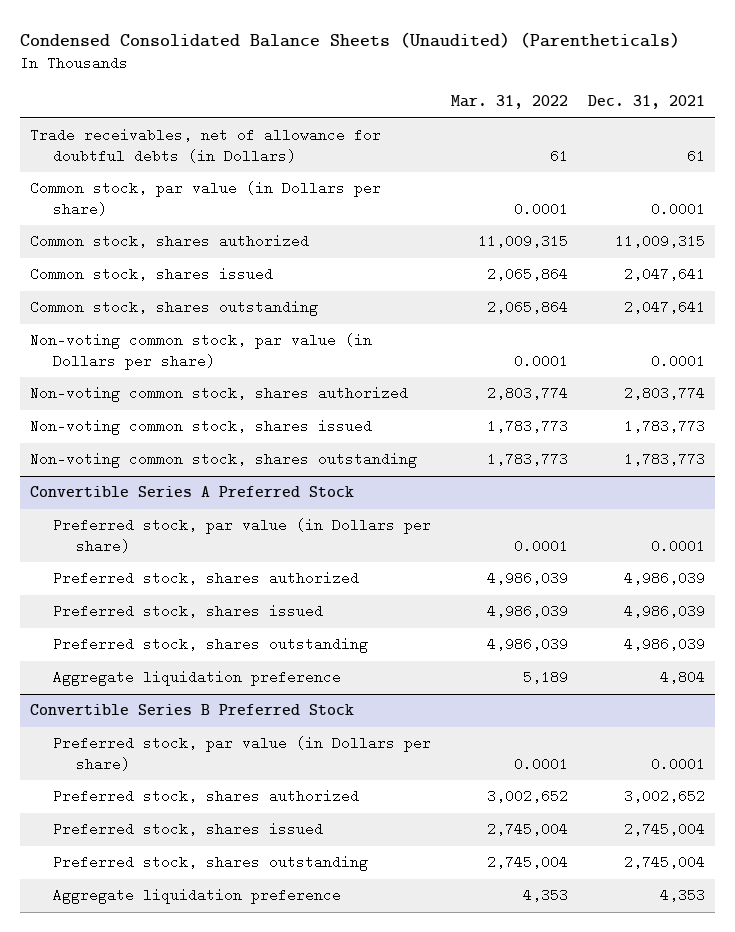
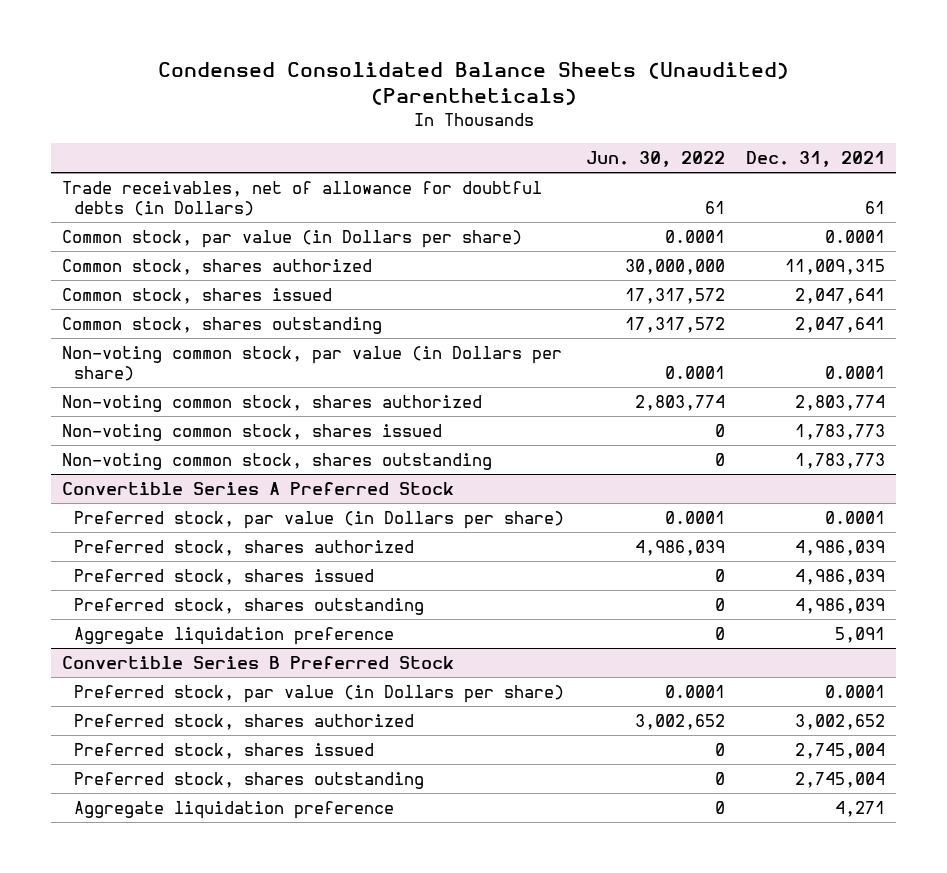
- | Mar. 31, 2022 | Dec. 31, 2021
+ | Jun. 30, 2022 | Dec. 31, 2021
@ Convertible Series A Preferred Stock
- Aggregate liquidation preference | 5,189 | 4,804
+ Aggregate liquidation preference | 0 | 5,091
@ Convertible Series B Preferred Stock
- Aggregate liquidation preference | 4,353 | 4,353
+ Aggregate liquidation preference | 0 | 4,271

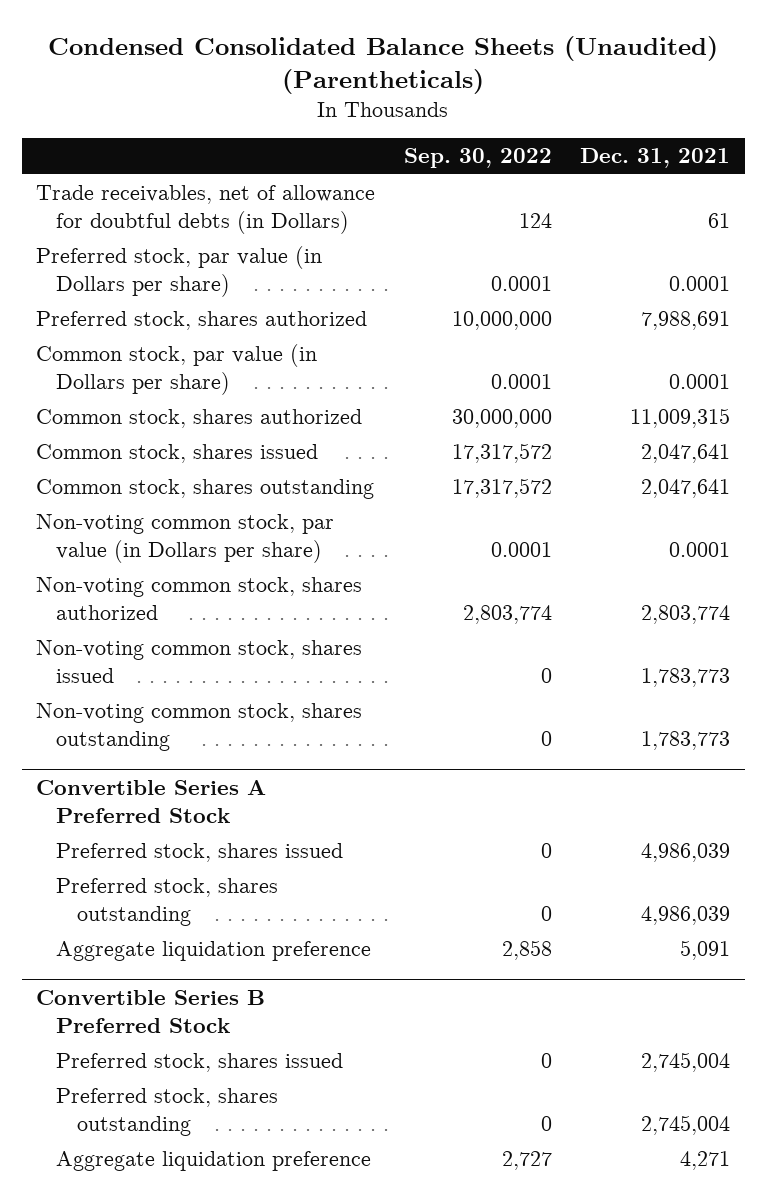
- | Jun. 30, 2022 | Dec. 31, 2021
+ | Sep. 30, 2022 | Dec. 31, 2021
+ Preferred stock, par value (in Dollars per share) | 0.0001 | 0.0001
+ Preferred stock, shares authorized | 10,000,000 | 7,988,691
@ Convertible Series A Preferred Stock
- Preferred stock, par value (in Dollars per share) | 0.0001 | 0.0001
- Preferred stock, shares authorized | 4,986,039 | 4,986,039
@ Convertible Series B Preferred Stock
- Preferred stock, par value (in Dollars per share) | 0.0001 | 0.0001
- Preferred stock, shares authorized | 3,002,652 | 3,002,652

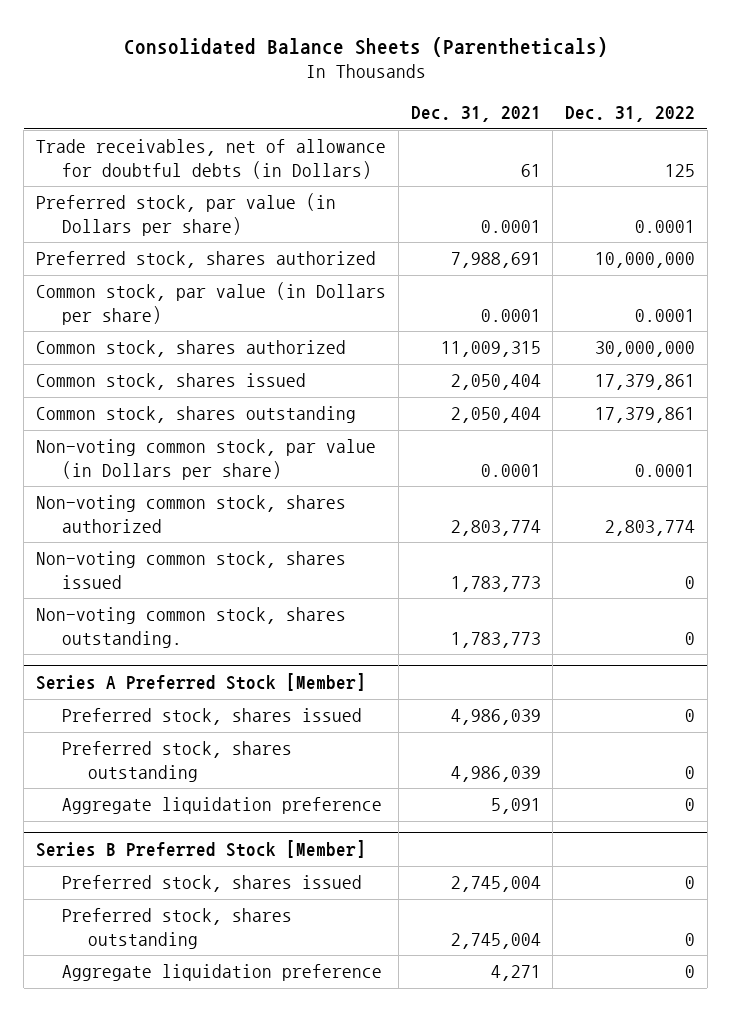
- Condensed Consolidated Balance Sheets (Unaudited) (Parentheticals)
+ Consolidated Balance Sheets (Parentheticals)
- | Sep. 30, 2022 | Dec. 31, 2021
+ | Dec. 31, 2021 | Dec. 31, 2022
- Common stock, shares issued | 17,317,572 | 2,047,641
- Common stock, shares outstanding | 17,317,572 | 2,047,641
+ Common stock, shares issued | 2,050,404 | 17,379,861
+ Common stock, shares outstanding | 2,050,404 | 17,379,861
- Non-voting common stock, shares outstanding | 0 | 1,783,773
- Convertible Series A Preferred Stock
+ Non-voting common stock, shares outstanding. | 1,783,773 | 0
+ Series A Preferred Stock [Member]
- Convertible Series B Preferred Stock
+ Series B Preferred Stock [Member]

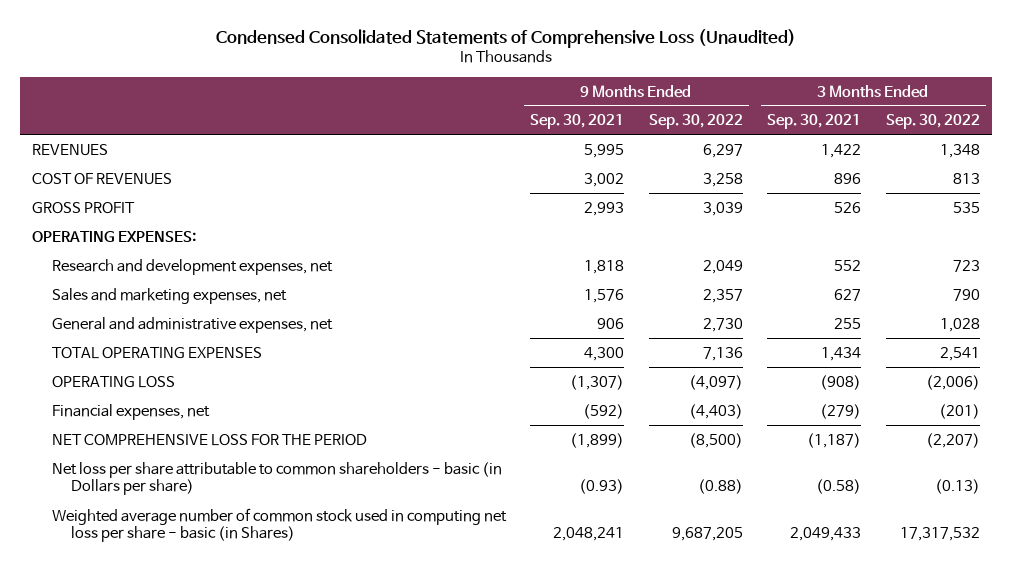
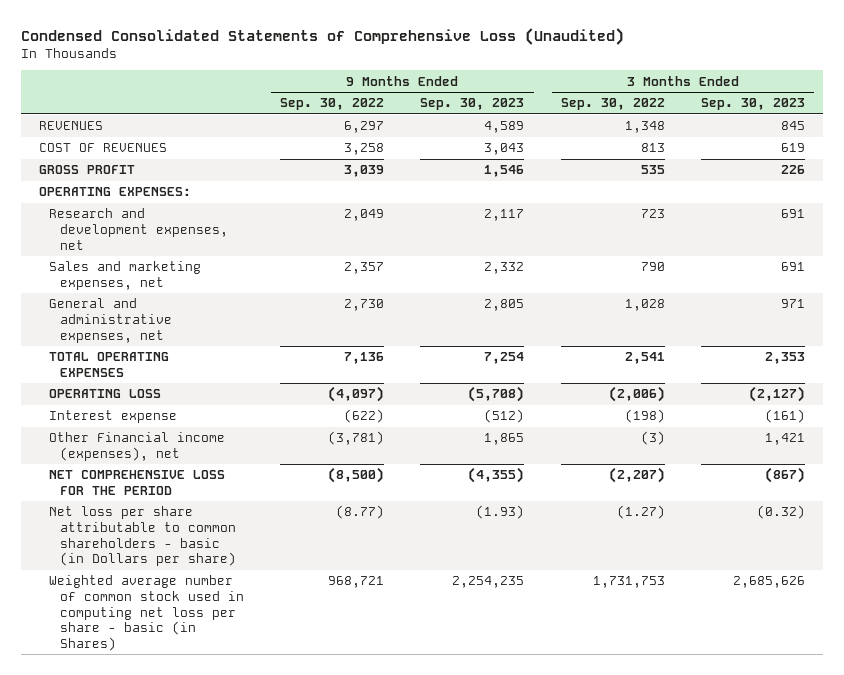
- | 9 Months Ended Sep. 30, 2021 | 9 Months Ended Sep. 30, 2022 | 3 Months Ended Sep. 30, 2021 | 3 Months Ended Sep. 30, 2022
+ | 9 Months Ended Sep. 30, 2022 | 9 Months Ended Sep. 30, 2023 | 3 Months Ended Sep. 30, 2022 | 3 Months Ended Sep. 30, 2023
- Financial expenses, net | (592) | (4,403) | (279) | (201)
+ Interest expense | (622) | (512) | (198) | (161)
+ Other Financial income (expenses), net | (3,781) | 1,865 | (3) | 1,421
- Net loss per share attributable to common shareholders - basic (in Dollars per share) | (0.93) | (0.88) | (0.58) | (0.13)
- Weighted average number of common stock used in computing net loss per share - basic (in Shares) | 2,048,241 | 9,687,205 | 2,049,433 | 17,317,532
+ Net loss per share attributable to common shareholders - basic (in Dollars per share) | (8.77) | (1.93) | (1.27) | (0.32)
+ Weighted average number of common stock used in computing net loss per share - basic (in Shares) | 968,721 | 2,254,235 | 1,731,753 | 2,685,626

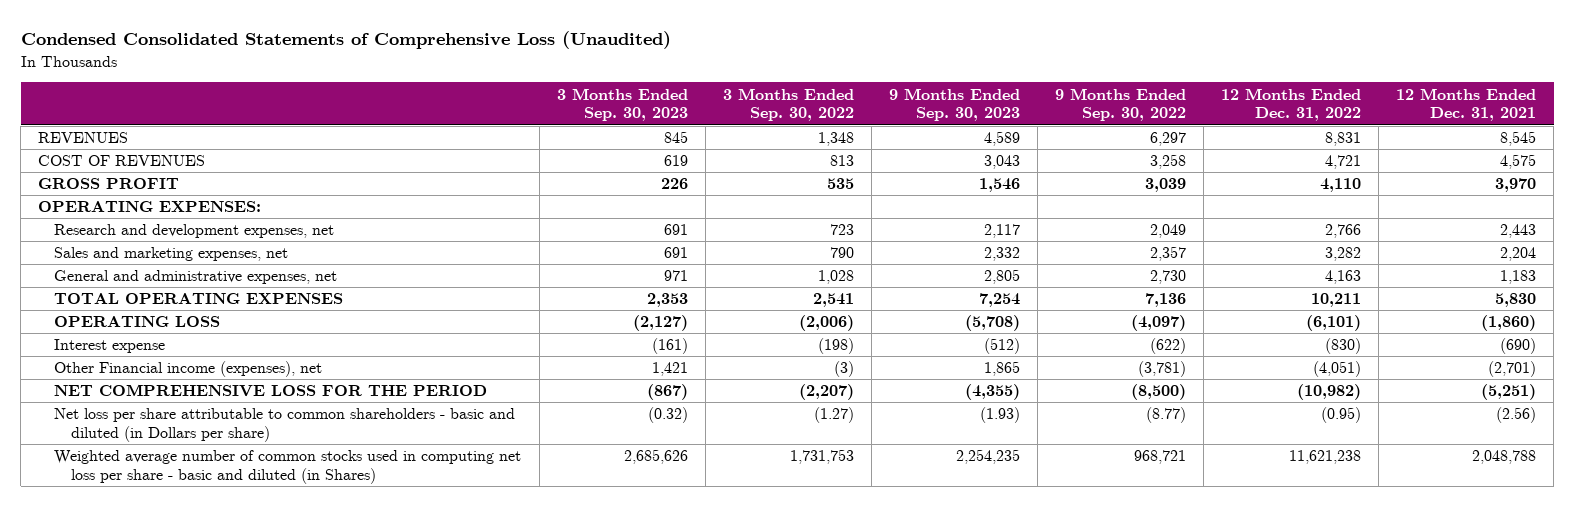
- | 9 Months Ended Sep. 30, 2022 | 9 Months Ended Sep. 30, 2023 | 3 Months Ended Sep. 30, 2022 | 3 Months Ended Sep. 30, 2023
+ | 3 Months Ended Sep. 30, 2023 | 3 Months Ended Sep. 30, 2022 | 9 Months Ended Sep. 30, 2023 | 9 Months Ended Sep. 30, 2022 | 12 Months Ended Dec. 31, 2022 | 12 Months Ended Dec. 31, 2021
- Net loss per share attributable to common shareholders - basic (in Dollars per share) | (8.77) | (1.93) | (1.27) | (0.32)
- Weighted average number of common stock used in computing net loss per share - basic (in Shares) | 968,721 | 2,254,235 | 1,731,753 | 2,685,626
+ Net loss per share attributable to common shareholders - basic and diluted (in Dollars per share) | (0.32) | (1.27) | (1.93) | (8.77) | (0.95) | (2.56)
+ Weighted average number of common stocks used in computing net loss per share - basic and diluted (in Shares) | 2,685,626 | 1,731,753 | 2,254,235 | 968,721 | 11,621,238 | 2,048,788

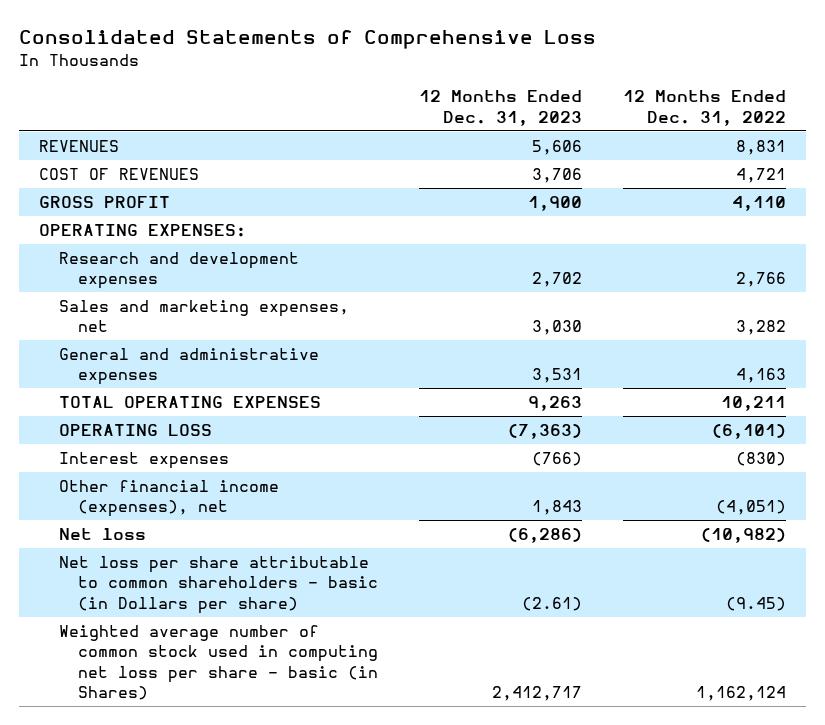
- Condensed Consolidated Statements of Comprehensive Loss (Unaudited)
+ Consolidated Statements of Comprehensive Loss
- | 3 Months Ended Sep. 30, 2023 | 3 Months Ended Sep. 30, 2022 | 9 Months Ended Sep. 30, 2023 | 9 Months Ended Sep. 30, 2022 | 12 Months Ended Dec. 31, 2022 | 12 Months Ended Dec. 31, 2021
+ | 12 Months Ended Dec. 31, 2023 | 12 Months Ended Dec. 31, 2022
- Research and development expenses, net | 691 | 723 | 2,117 | 2,049 | 2,766 | 2,443
+ Research and development expenses | 2,702 | 2,766
- General and administrative expenses, net | 971 | 1,028 | 2,805 | 2,730 | 4,163 | 1,183
+ General and administrative expenses | 3,531 | 4,163
- Interest expense | (161) | (198) | (512) | (622) | (830) | (690)
- Other Financial income (expenses), net | 1,421 | (3) | 1,865 | (3,781) | (4,051) | (2,701)
- NET COMPREHENSIVE LOSS FOR THE PERIOD | (867) | (2,207) | (4,355) | (8,500) | (10,982) | (5,251)
- Net loss per share attributable to common shareholders - basic and diluted (in Dollars per share) | (0.32) | (1.27) | (1.93) | (8.77) | (0.95) | (2.56)
- Weighted average number of common stocks used in computing net loss per share - basic and diluted (in Shares) | 2,685,626 | 1,731,753 | 2,254,235 | 968,721 | 11,621,238 | 2,048,788
+ Interest expenses | (766) | (830)
+ Other financial income (expenses), net | 1,843 | (4,051)
+ Net loss | (6,286) | (10,982)
+ Net loss per share attributable to common shareholders - basic (in Dollars per share) | (2.61) | (9.45)
+ Weighted average number of common stock used in computing net loss per share - basic (in Shares) | 2,412,717 | 1,162,124

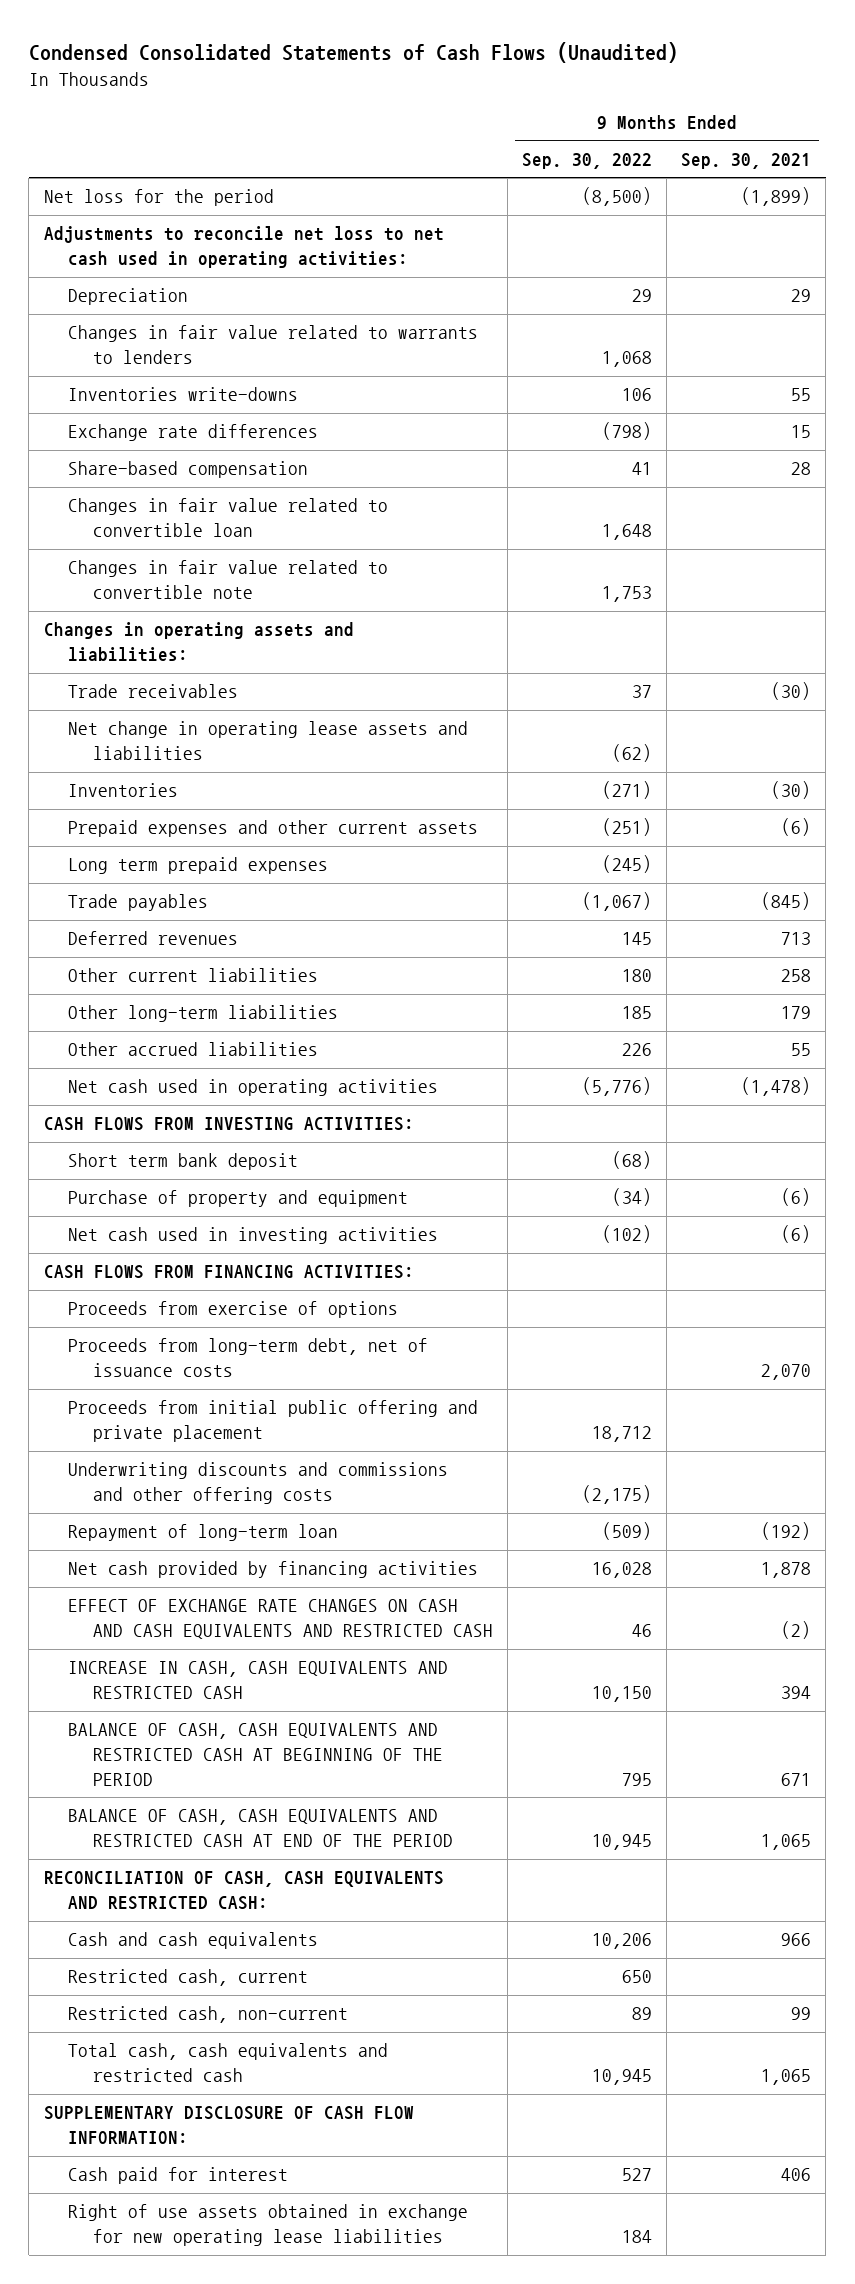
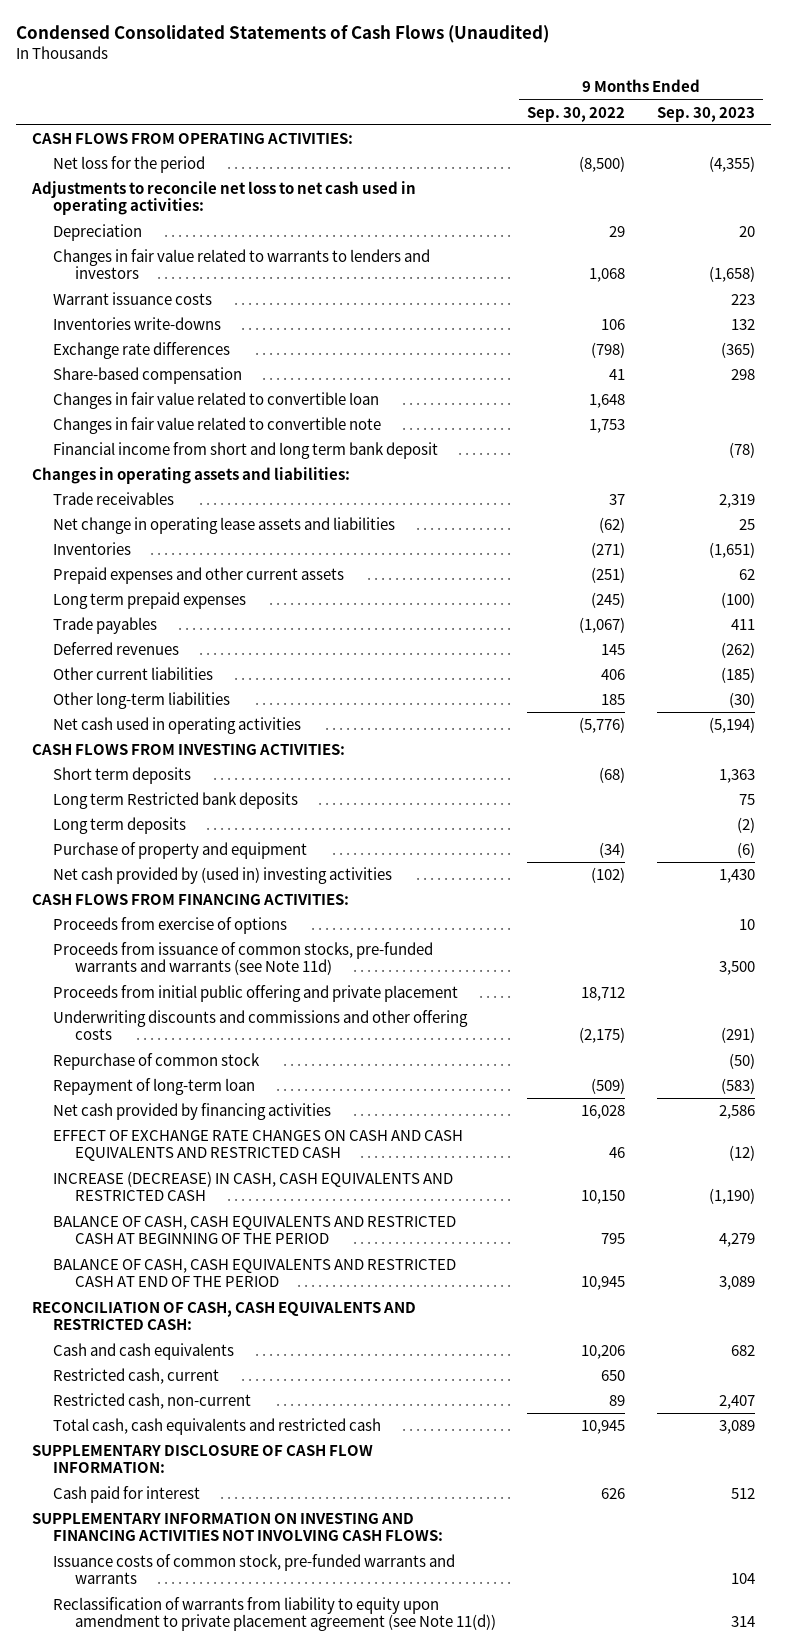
- | 9 Months Ended Sep. 30, 2022 | 9 Months Ended Sep. 30, 2021
+ | 9 Months Ended Sep. 30, 2022 | 9 Months Ended Sep. 30, 2023
+ CASH FLOWS FROM OPERATING ACTIVITIES:
- Changes in fair value related to warrants to lenders | 1,068 |
+ Changes in fair value related to warrants to lenders and investors | 1,068 | (1,658)
+ Warrant issuance costs | | 223
+ Financial income from short and long term bank deposit | | (78)
- Other current liabilities | 180 | 258
+ Other current liabilities | 406 | (185)
- Other accrued liabilities | 226 | 55
- Short term bank deposit | (68) |
+ Short term deposits | (68) | 1,363
+ Long term Restricted bank deposits | | 75
+ Long term deposits | | (2)
- Net cash used in investing activities | (102) | (6)
+ Net cash provided by (used in) investing activities | (102) | 1,430
- Proceeds from long-term debt, net of issuance costs | | 2,070
+ Proceeds from issuance of common stocks, pre-funded warrants and warrants (see Note 11d) | | 3,500
+ Repurchase of common stock | | (50)
- INCREASE IN CASH, CASH EQUIVALENTS AND RESTRICTED CASH | 10,150 | 394
+ INCREASE (DECREASE) IN CASH, CASH EQUIVALENTS AND RESTRICTED CASH | 10,150 | (1,190)
- Cash paid for interest | 527 | 406
- Right of use assets obtained in exchange for new operating lease liabilities | 184 |
+ Cash paid for interest | 626 | 512
+ SUPPLEMENTARY INFORMATION ON INVESTING AND FINANCING ACTIVITIES NOT INVOLVING CASH FLOWS:
+ Issuance costs of common stock, pre-funded warrants and warrants | | 104
+ Reclassification of warrants from liability to equity upon amendment to private placement agreement (see Note 11(d)) | | 314

